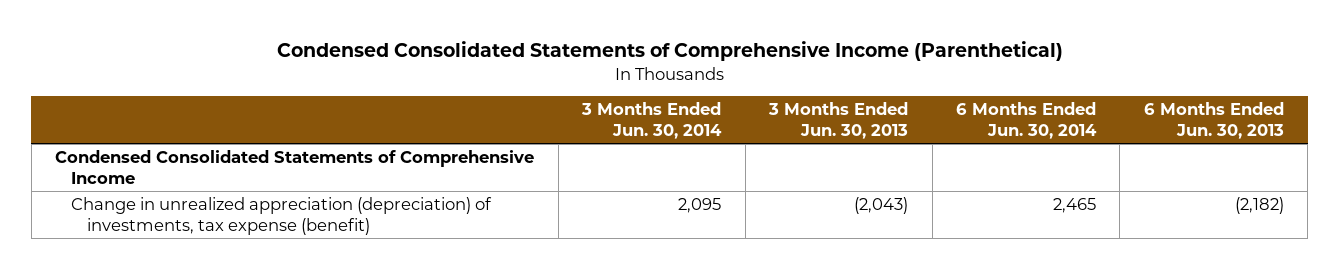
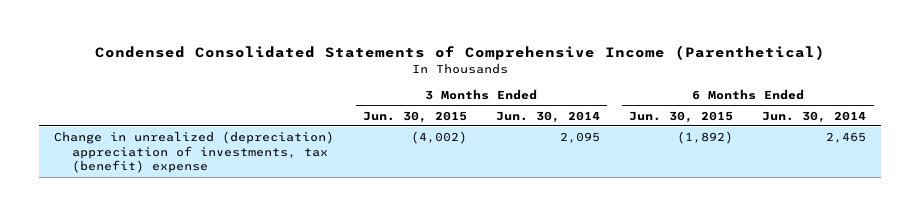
- | 3 Months Ended Jun. 30, 2014 | 3 Months Ended Jun. 30, 2013 | 6 Months Ended Jun. 30, 2014 | 6 Months Ended Jun. 30, 2013
+ | 3 Months Ended Jun. 30, 2015 | 3 Months Ended Jun. 30, 2014 | 6 Months Ended Jun. 30, 2015 | 6 Months Ended Jun. 30, 2014
- Condensed Consolidated Statements of Comprehensive Income
- Change in unrealized appreciation (depreciation) of investments, tax expense (benefit) | 2,095 | (2,043) | 2,465 | (2,182)
+ Change in unrealized (depreciation) appreciation of investments, tax (benefit) expense | (4,002) | 2,095 | (1,892) | 2,465

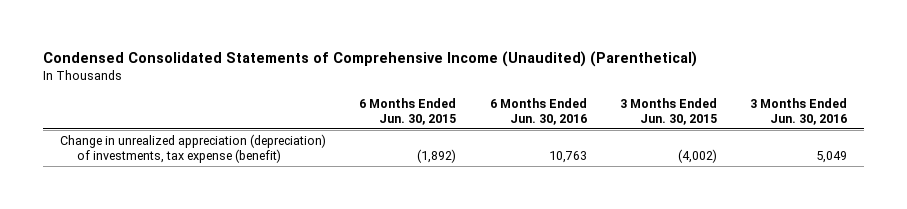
- Condensed Consolidated Statements of Comprehensive Income (Parenthetical)
+ Condensed Consolidated Statements of Comprehensive Income (Unaudited) (Parenthetical)
- | 3 Months Ended Jun. 30, 2015 | 3 Months Ended Jun. 30, 2014 | 6 Months Ended Jun. 30, 2015 | 6 Months Ended Jun. 30, 2014
+ | 6 Months Ended Jun. 30, 2015 | 6 Months Ended Jun. 30, 2016 | 3 Months Ended Jun. 30, 2015 | 3 Months Ended Jun. 30, 2016
- Change in unrealized (depreciation) appreciation of investments, tax (benefit) expense | (4,002) | 2,095 | (1,892) | 2,465
+ Change in unrealized appreciation (depreciation) of investments, tax expense (benefit) | (1,892) | 10,763 | (4,002) | 5,049

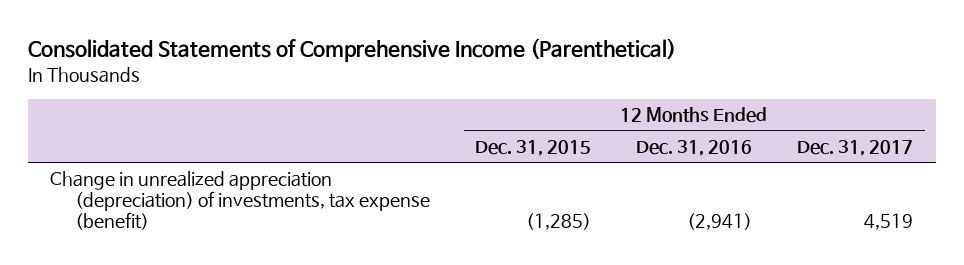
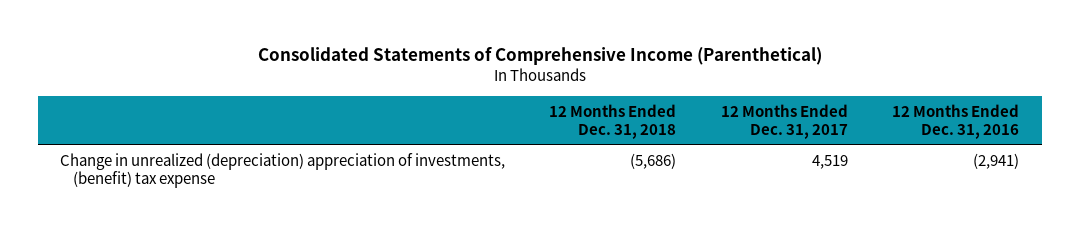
- | 12 Months Ended Dec. 31, 2015 | 12 Months Ended Dec. 31, 2016 | 12 Months Ended Dec. 31, 2017
+ | 12 Months Ended Dec. 31, 2018 | 12 Months Ended Dec. 31, 2017 | 12 Months Ended Dec. 31, 2016
- Change in unrealized appreciation (depreciation) of investments, tax expense (benefit) | (1,285) | (2,941) | 4,519
+ Change in unrealized (depreciation) appreciation of investments, (benefit) tax expense | (5,686) | 4,519 | (2,941)

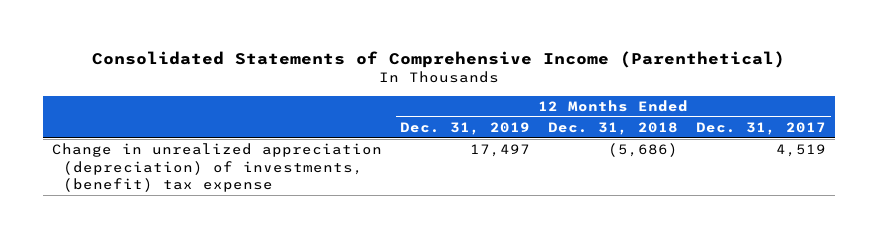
- | 12 Months Ended Dec. 31, 2018 | 12 Months Ended Dec. 31, 2017 | 12 Months Ended Dec. 31, 2016
+ | 12 Months Ended Dec. 31, 2019 | 12 Months Ended Dec. 31, 2018 | 12 Months Ended Dec. 31, 2017
- Change in unrealized (depreciation) appreciation of investments, (benefit) tax expense | (5,686) | 4,519 | (2,941)
+ Change in unrealized appreciation (depreciation) of investments, (benefit) tax expense | 17,497 | (5,686) | 4,519

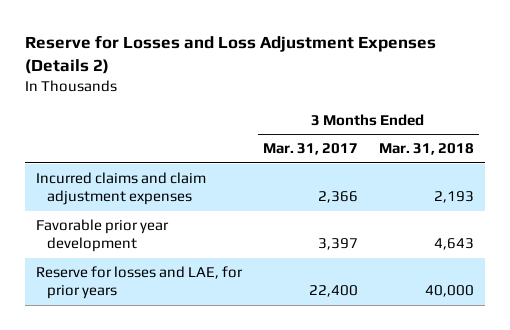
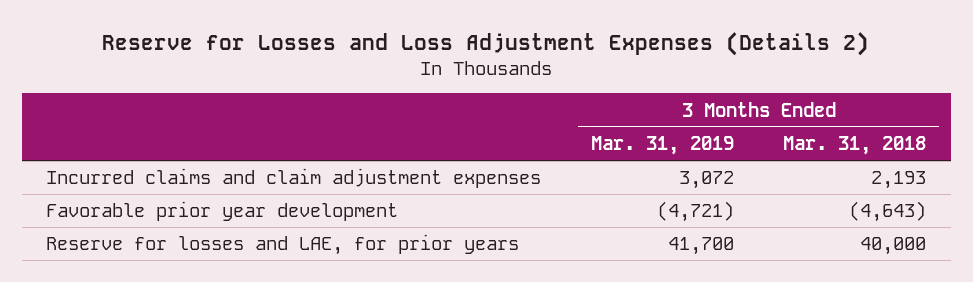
- | 3 Months Ended Mar. 31, 2017 | 3 Months Ended Mar. 31, 2018
+ | 3 Months Ended Mar. 31, 2019 | 3 Months Ended Mar. 31, 2018
- Favorable prior year development | 3,397 | 4,643
+ Favorable prior year development | (4,721) | (4,643)

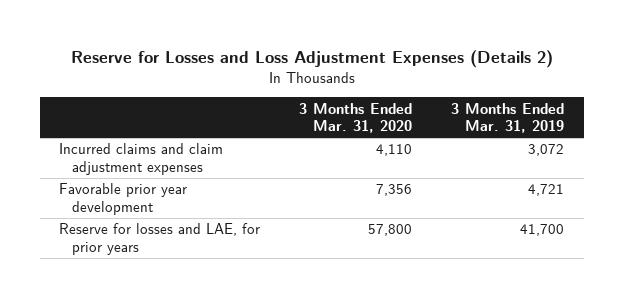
- | 3 Months Ended Mar. 31, 2019 | 3 Months Ended Mar. 31, 2018
+ | 3 Months Ended Mar. 31, 2020 | 3 Months Ended Mar. 31, 2019
- Favorable prior year development | (4,721) | (4,643)
+ Favorable prior year development | 7,356 | 4,721

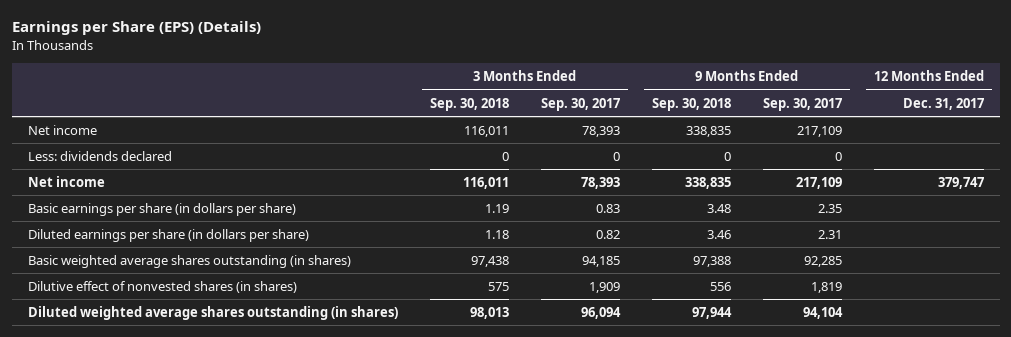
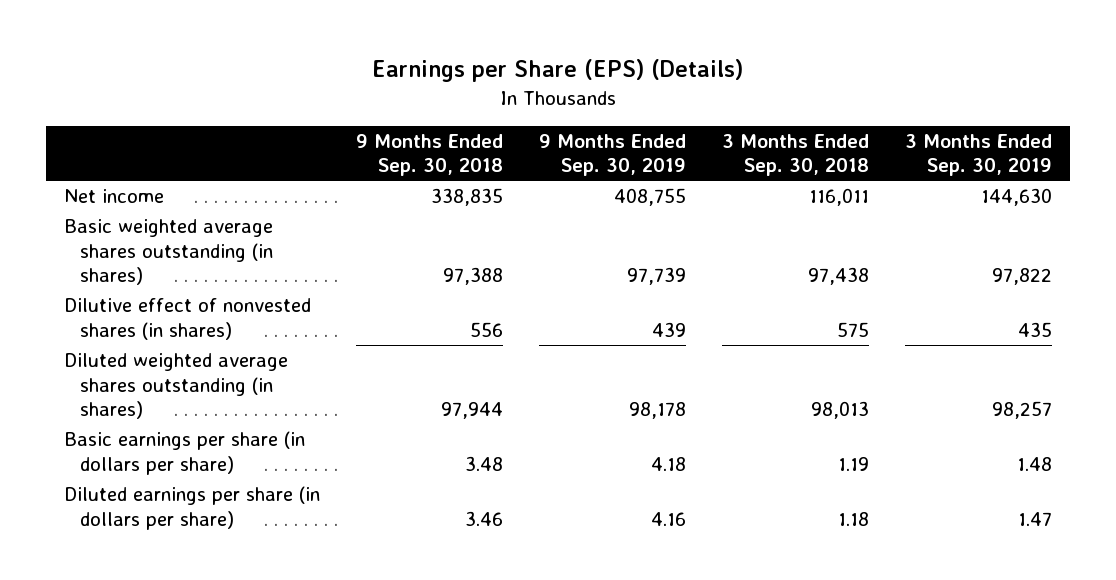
- | 3 Months Ended Sep. 30, 2018 | 3 Months Ended Sep. 30, 2017 | 9 Months Ended Sep. 30, 2018 | 9 Months Ended Sep. 30, 2017 | 12 Months Ended Dec. 31, 2017
+ | 9 Months Ended Sep. 30, 2018 | 9 Months Ended Sep. 30, 2019 | 3 Months Ended Sep. 30, 2018 | 3 Months Ended Sep. 30, 2019
- Less: dividends declared | 0 | 0 | 0 | 0 |
- Net income | 116,011 | 78,393 | 338,835 | 217,109 | 379,747
moved down: Basic earnings per share (in dollars per share) | 3.48 | 4.18 | 1.19 | 1.48
moved down: Diluted earnings per share (in dollars per share) | 3.46 | 4.16 | 1.18 | 1.47

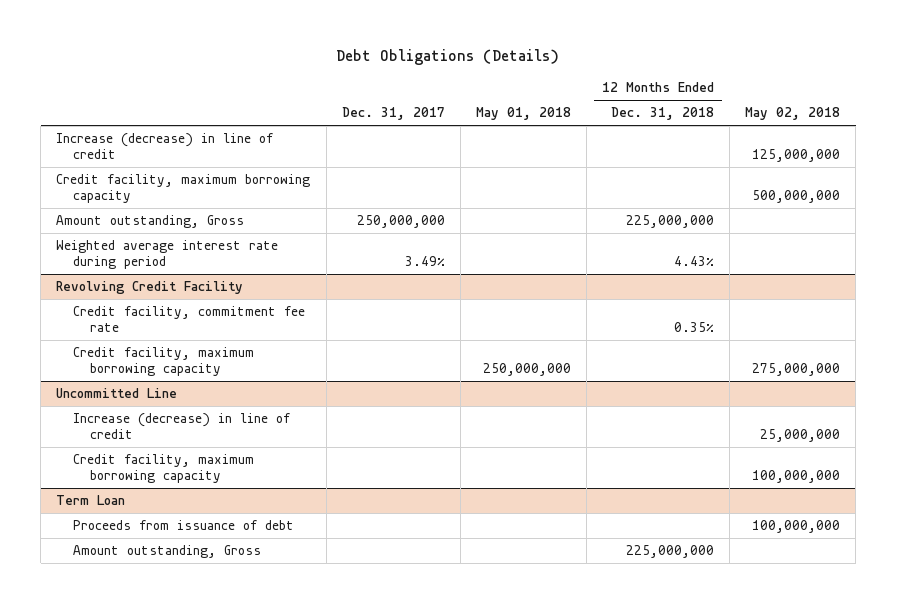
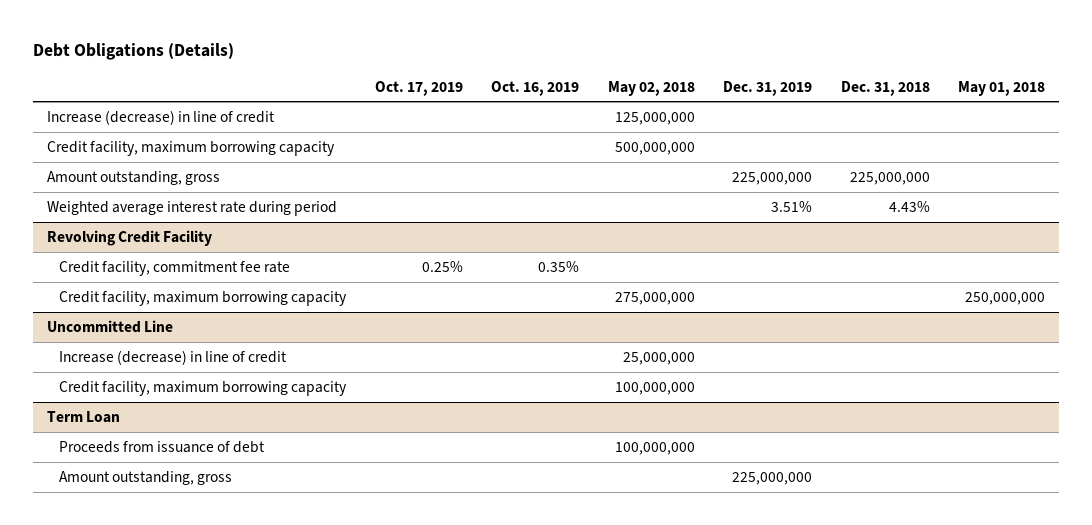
- | Dec. 31, 2017 | May 01, 2018 | 12 Months Ended Dec. 31, 2018 | May 02, 2018
+ | Oct. 17, 2019 | Oct. 16, 2019 | May 02, 2018 | Dec. 31, 2019 | Dec. 31, 2018 | May 01, 2018
- Amount outstanding, Gross | 250,000,000 | | 225,000,000 |
+ Amount outstanding, gross | | | | 225,000,000 | 225,000,000 |
@ Term Loan
- Amount outstanding, Gross | | | 225,000,000 |
+ Amount outstanding, gross | | | | 225,000,000 | |

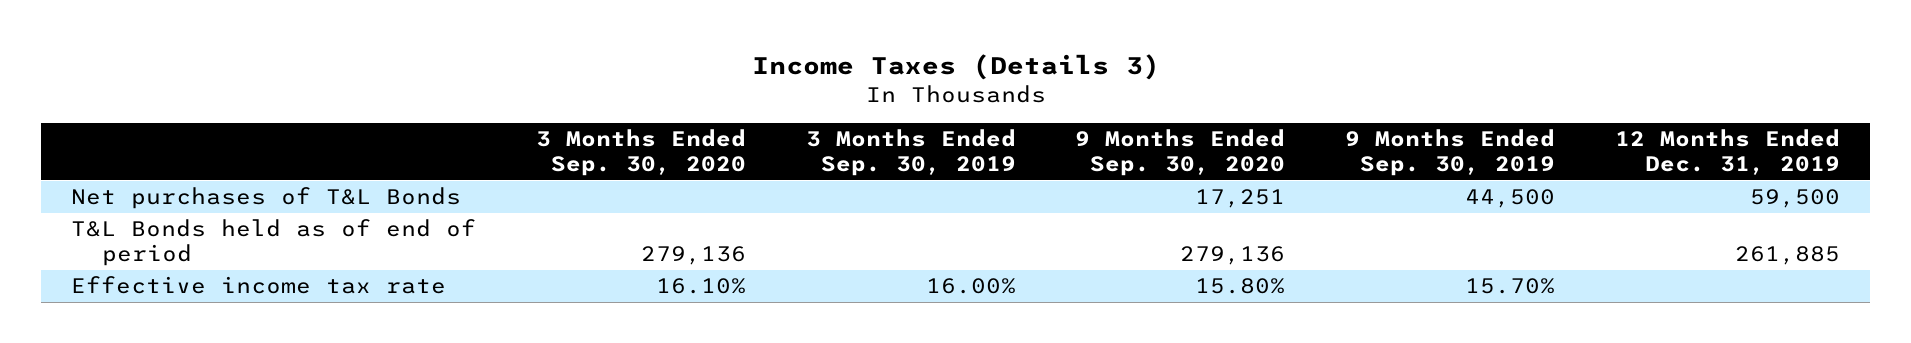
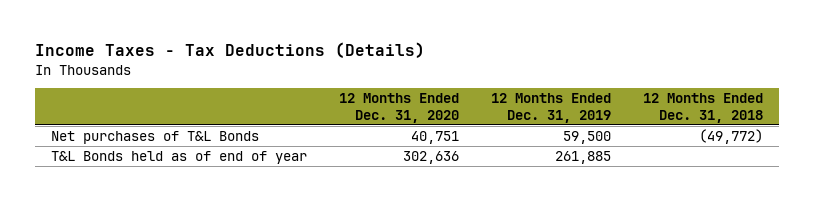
- Income Taxes (Details 3)
+ Income Taxes - Tax Deductions (Details)
- | 3 Months Ended Sep. 30, 2020 | 3 Months Ended Sep. 30, 2019 | 9 Months Ended Sep. 30, 2020 | 9 Months Ended Sep. 30, 2019 | 12 Months Ended Dec. 31, 2019
+ | 12 Months Ended Dec. 31, 2020 | 12 Months Ended Dec. 31, 2019 | 12 Months Ended Dec. 31, 2018
- T&L Bonds held as of end of period | 279,136 | | 279,136 | | 261,885
- Effective income tax rate | 16.10% | 16.00% | 15.80% | 15.70% |
+ T&L Bonds held as of end of year | 302,636 | 261,885 |

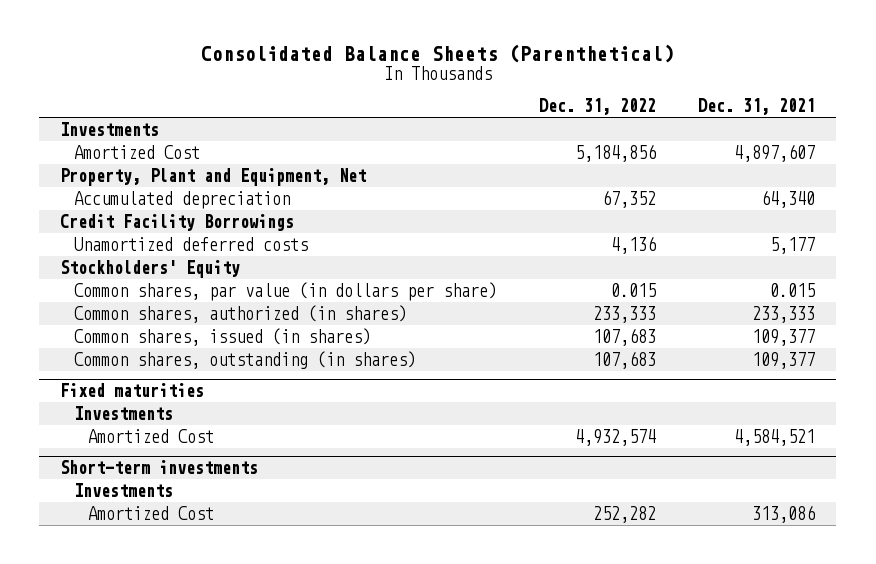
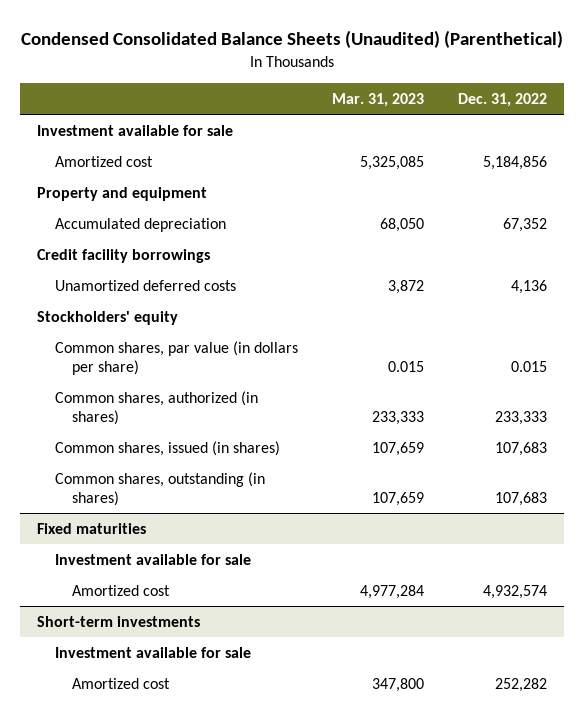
- Consolidated Balance Sheets (Parenthetical)
+ Condensed Consolidated Balance Sheets (Unaudited) (Parenthetical)
- | Dec. 31, 2022 | Dec. 31, 2021
+ | Mar. 31, 2023 | Dec. 31, 2022
- Investments
- Amortized Cost | 5,184,856 | 4,897,607
- Property, Plant and Equipment, Net
+ Investment available for sale
+ Amortized cost | 5,325,085 | 5,184,856
+ Property and equipment
- Credit Facility Borrowings
+ Credit facility borrowings
- Stockholders' Equity
+ Stockholders' equity
@ Fixed maturities
- Investments
- Amortized Cost | 4,932,574 | 4,584,521
+ Investment available for sale
+ Amortized cost | 4,977,284 | 4,932,574
@ Short-term investments
- Investments
- Amortized Cost | 252,282 | 313,086
+ Investment available for sale
+ Amortized cost | 347,800 | 252,282

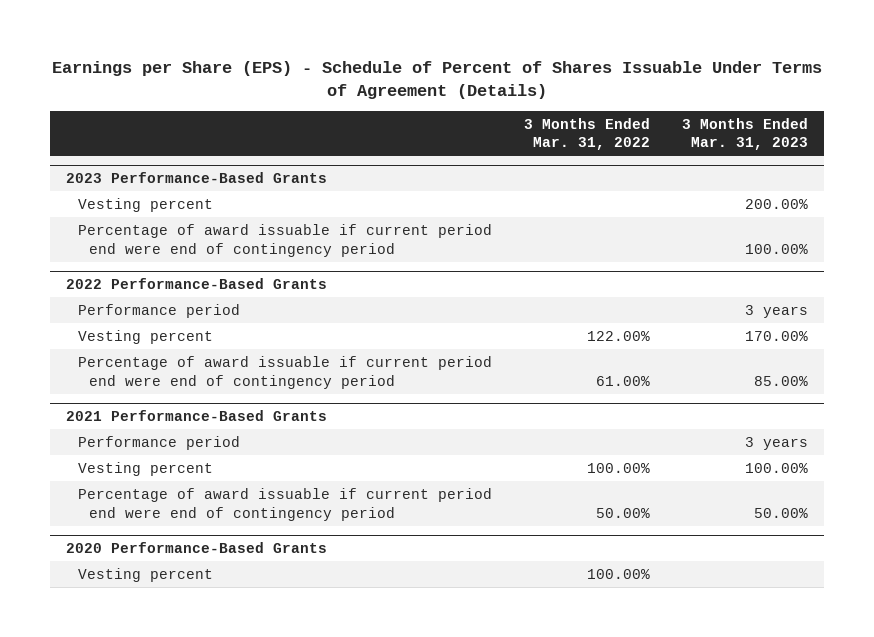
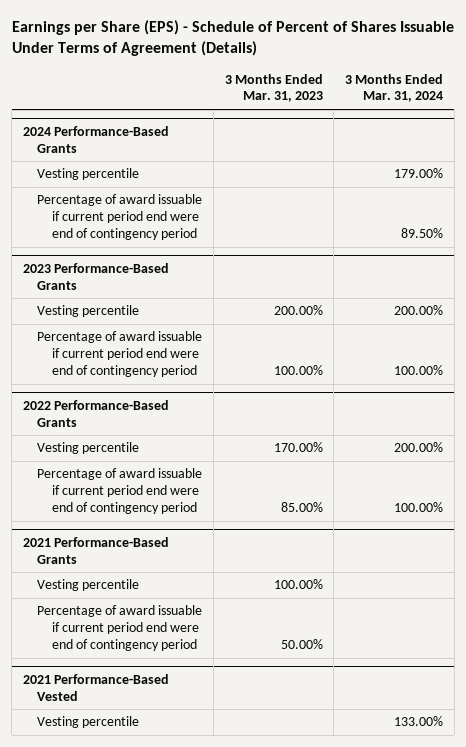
- | 3 Months Ended Mar. 31, 2022 | 3 Months Ended Mar. 31, 2023
+ | 3 Months Ended Mar. 31, 2023 | 3 Months Ended Mar. 31, 2024
+ 2024 Performance-Based Grants
+ Vesting percentile | | 179.00%
+ Percentage of award issuable if current period end were end of contingency period | | 89.50%
@ 2023 Performance-Based Grants
- Vesting percent | | 200.00%
+ Vesting percentile | 200.00% | 200.00%
@ 2022 Performance-Based Grants
- Performance period | | 3 years
- Vesting percent | 122.00% | 170.00%
+ Vesting percentile | 170.00% | 200.00%
@ 2021 Performance-Based Grants
- Performance period | | 3 years
- Vesting percent | 100.00% | 100.00%
+ Vesting percentile | 100.00% |
- 2020 Performance-Based Grants
- Vesting percent | 100.00% |
+ 2021 Performance-Based Vested
+ Vesting percentile | | 133.00%

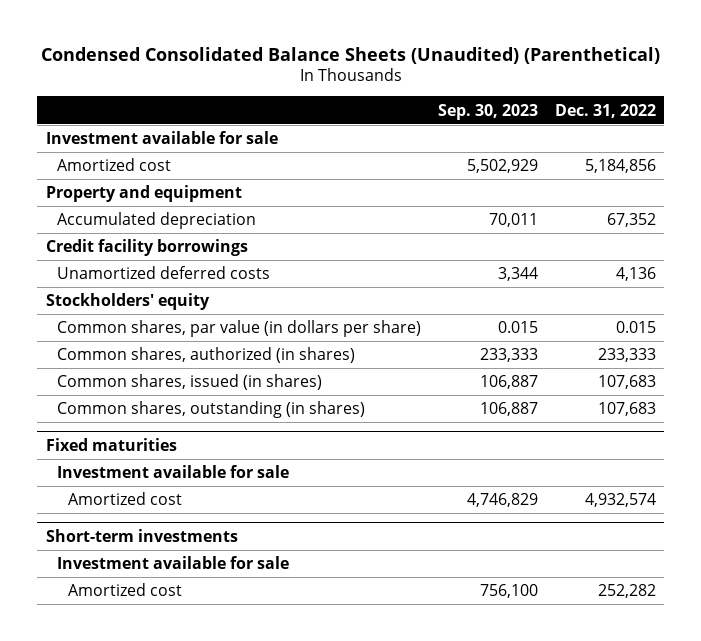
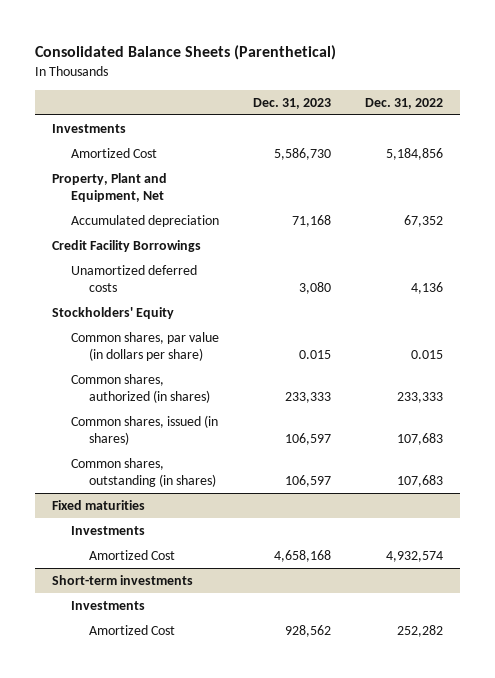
- Condensed Consolidated Balance Sheets (Unaudited) (Parenthetical)
+ Consolidated Balance Sheets (Parenthetical)
- | Sep. 30, 2023 | Dec. 31, 2022
+ | Dec. 31, 2023 | Dec. 31, 2022
- Investment available for sale
- Amortized cost | 5,502,929 | 5,184,856
- Property and equipment
+ Investments
+ Amortized Cost | 5,586,730 | 5,184,856
+ Property, Plant and Equipment, Net
- Credit facility borrowings
+ Credit Facility Borrowings
- Stockholders' equity
+ Stockholders' Equity
@ Fixed maturities
- Investment available for sale
- Amortized cost | 4,746,829 | 4,932,574
+ Investments
+ Amortized Cost | 4,658,168 | 4,932,574
@ Short-term investments
- Investment available for sale
- Amortized cost | 756,100 | 252,282
+ Investments
+ Amortized Cost | 928,562 | 252,282

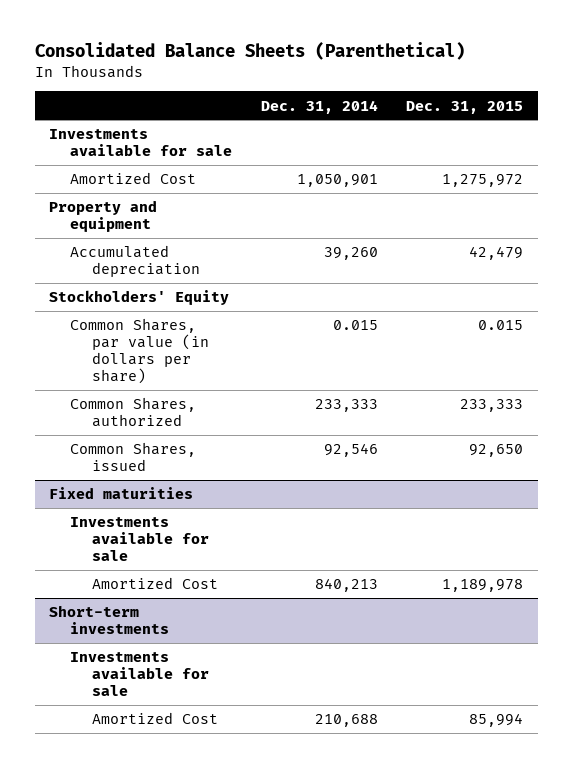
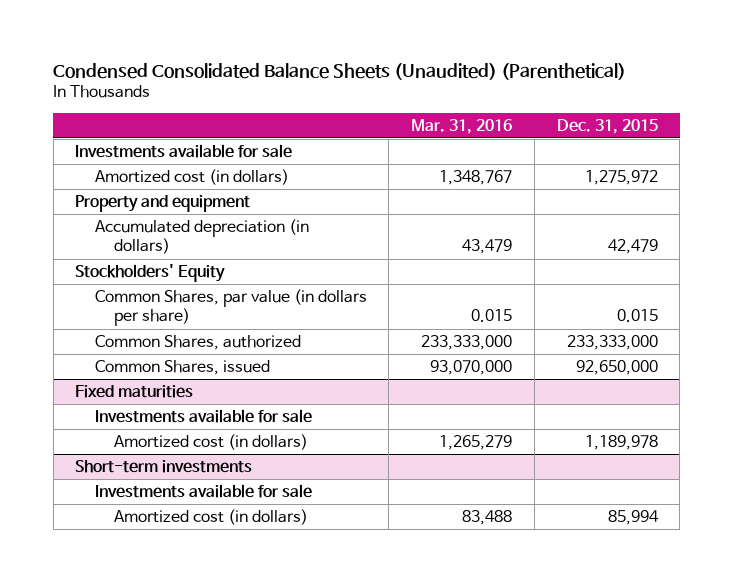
- Consolidated Balance Sheets (Parenthetical)
+ Condensed Consolidated Balance Sheets (Unaudited) (Parenthetical)
- | Dec. 31, 2014 | Dec. 31, 2015
+ | Mar. 31, 2016 | Dec. 31, 2015
- Amortized Cost | 1,050,901 | 1,275,972
+ Amortized cost (in dollars) | 1,348,767 | 1,275,972
- Accumulated depreciation | 39,260 | 42,479
+ Accumulated depreciation (in dollars) | 43,479 | 42,479
- Common Shares, authorized | 233,333 | 233,333
- Common Shares, issued | 92,546 | 92,650
+ Common Shares, authorized | 233,333,000 | 233,333,000
+ Common Shares, issued | 93,070,000 | 92,650,000
@ Fixed maturities
- Amortized Cost | 840,213 | 1,189,978
+ Amortized cost (in dollars) | 1,265,279 | 1,189,978
@ Short-term investments
- Amortized Cost | 210,688 | 85,994
+ Amortized cost (in dollars) | 83,488 | 85,994

